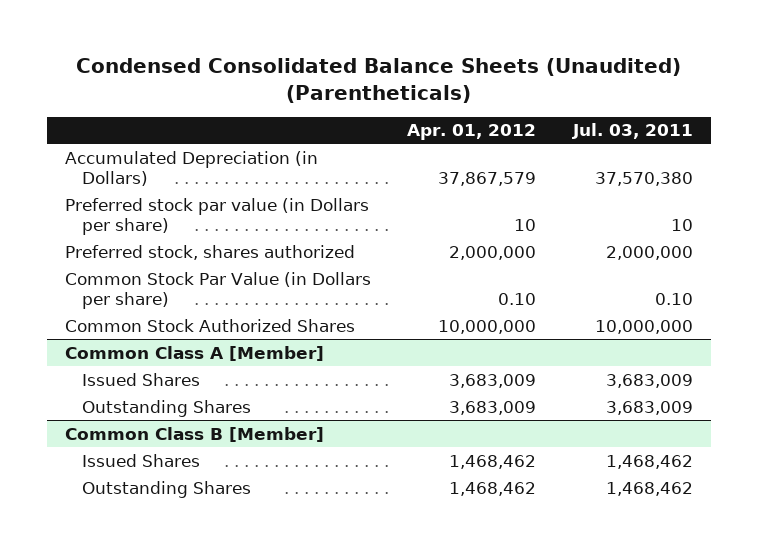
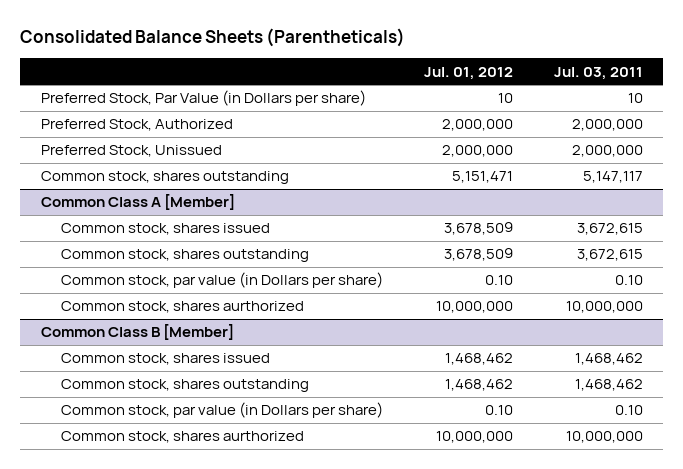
- Condensed Consolidated Balance Sheets (Unaudited) (Parentheticals)
+ Consolidated Balance Sheets (Parentheticals)
- | Apr. 01, 2012 | Jul. 03, 2011
+ | Jul. 01, 2012 | Jul. 03, 2011
- Accumulated Depreciation (in Dollars) | 37,867,579 | 37,570,380
- Preferred stock par value (in Dollars per share) | 10 | 10
- Preferred stock, shares authorized | 2,000,000 | 2,000,000
- Common Stock Par Value (in Dollars per share) | 0.10 | 0.10
- Common Stock Authorized Shares | 10,000,000 | 10,000,000
+ Preferred Stock, Par Value (in Dollars per share) | 10 | 10
+ Preferred Stock, Authorized | 2,000,000 | 2,000,000
+ Preferred Stock, Unissued | 2,000,000 | 2,000,000
+ Common stock, shares outstanding | 5,151,471 | 5,147,117
@ Common Class A [Member]
- Issued Shares | 3,683,009 | 3,683,009
- Outstanding Shares | 3,683,009 | 3,683,009
+ Common stock, shares issued | 3,678,509 | 3,672,615
+ Common stock, shares outstanding | 3,678,509 | 3,672,615
+ Common stock, par value (in Dollars per share) | 0.10 | 0.10
+ Common stock, shares aurthorized | 10,000,000 | 10,000,000
@ Common Class B [Member]
- Issued Shares | 1,468,462 | 1,468,462
- Outstanding Shares | 1,468,462 | 1,468,462
+ Common stock, shares issued | 1,468,462 | 1,468,462
+ Common stock, shares outstanding | 1,468,462 | 1,468,462
+ Common stock, par value (in Dollars per share) | 0.10 | 0.10
+ Common stock, shares aurthorized | 10,000,000 | 10,000,000

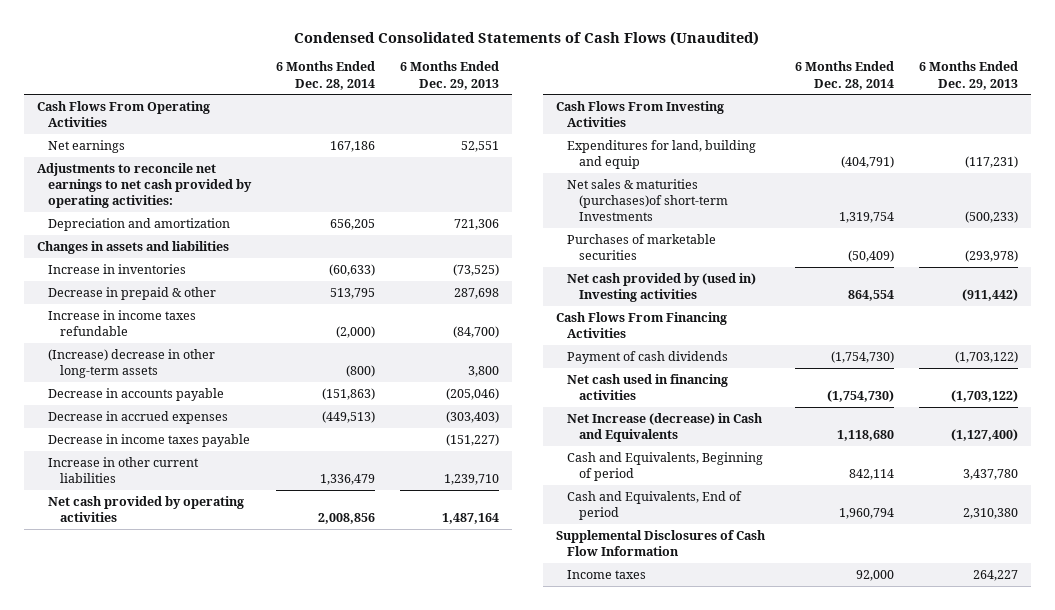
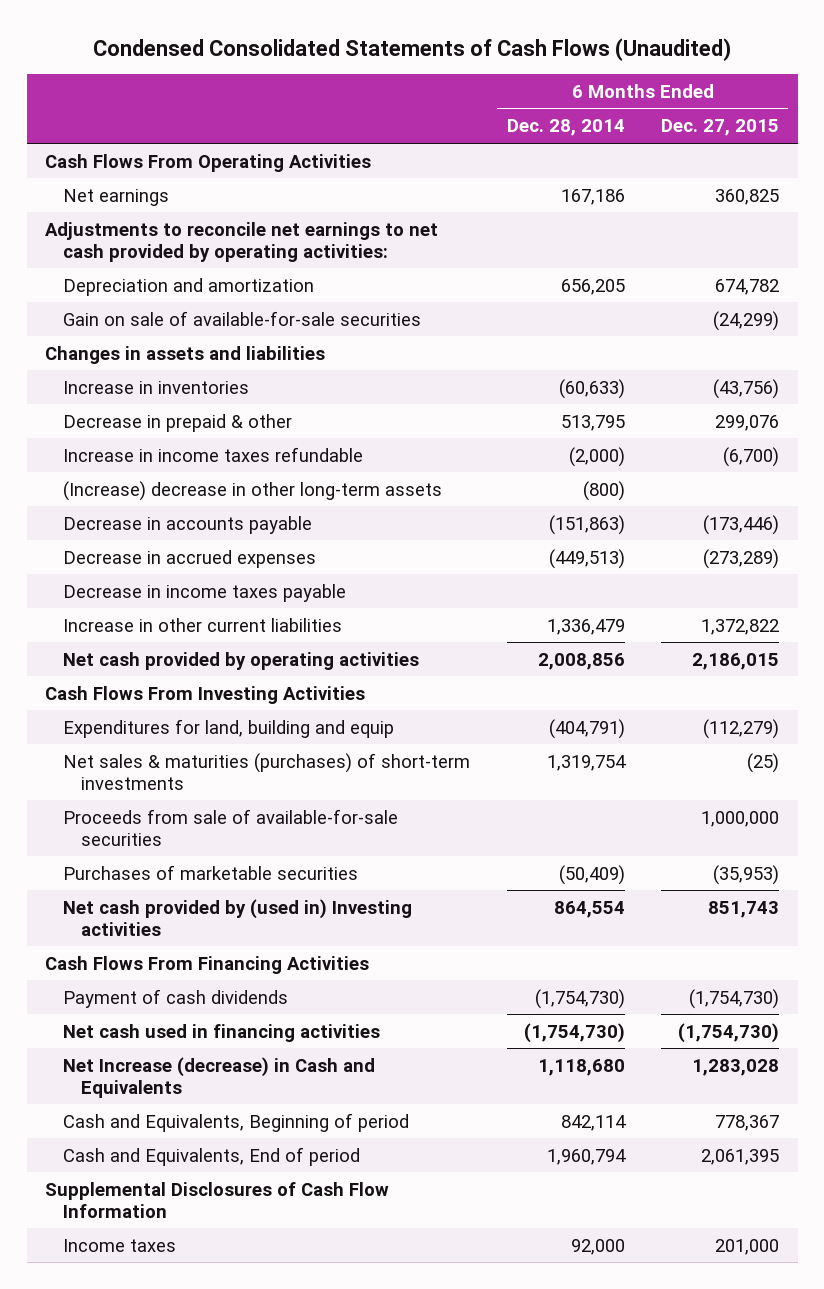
- | 6 Months Ended Dec. 28, 2014 | 6 Months Ended Dec. 29, 2013
+ | 6 Months Ended Dec. 28, 2014 | 6 Months Ended Dec. 27, 2015
+ Gain on sale of available-for-sale securities | | (24,299)
- Net sales & maturities (purchases)of short-term Investments | 1,319,754 | (500,233)
+ Net sales & maturities (purchases) of short-term investments | 1,319,754 | (25)
+ Proceeds from sale of available-for-sale securities | | 1,000,000

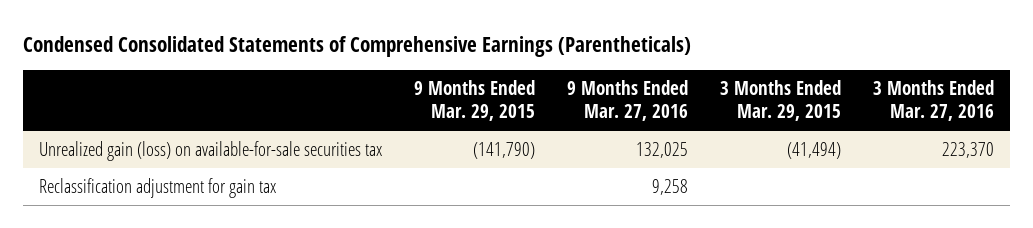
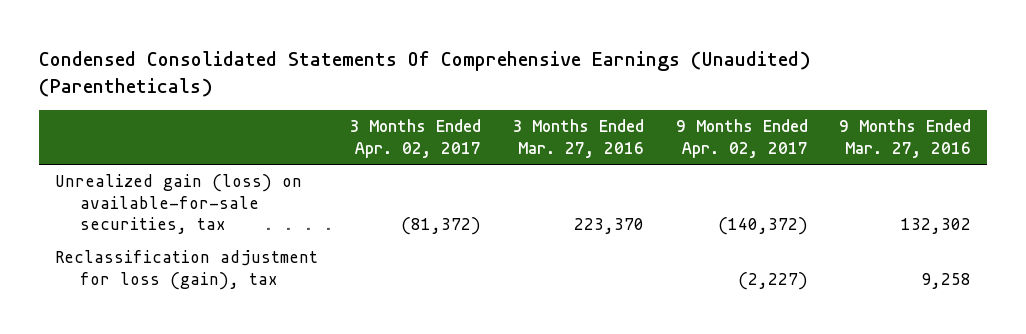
- Condensed Consolidated Statements of Comprehensive Earnings (Parentheticals)
+ Condensed Consolidated Statements Of Comprehensive Earnings (Unaudited) (Parentheticals)
- | 9 Months Ended Mar. 29, 2015 | 9 Months Ended Mar. 27, 2016 | 3 Months Ended Mar. 29, 2015 | 3 Months Ended Mar. 27, 2016
+ | 3 Months Ended Apr. 02, 2017 | 3 Months Ended Mar. 27, 2016 | 9 Months Ended Apr. 02, 2017 | 9 Months Ended Mar. 27, 2016
- Unrealized gain (loss) on available-for-sale securities tax | (141,790) | 132,025 | (41,494) | 223,370
- Reclassification adjustment for gain tax | | 9,258 | |
+ Unrealized gain (loss) on available-for-sale securities, tax | (81,372) | 223,370 | (140,372) | 132,302
+ Reclassification adjustment for loss (gain), tax | | | (2,227) | 9,258

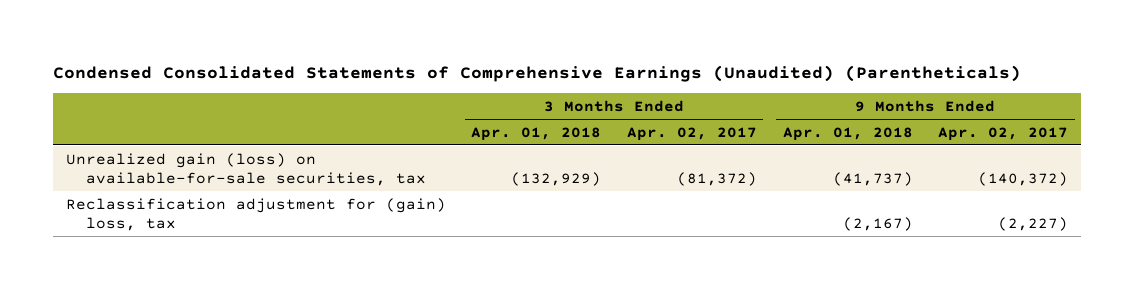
- Condensed Consolidated Statements Of Comprehensive Earnings (Unaudited) (Parentheticals)
+ Condensed Consolidated Statements of Comprehensive Earnings (Unaudited) (Parentheticals)
- | 3 Months Ended Apr. 02, 2017 | 3 Months Ended Mar. 27, 2016 | 9 Months Ended Apr. 02, 2017 | 9 Months Ended Mar. 27, 2016
+ | 3 Months Ended Apr. 01, 2018 | 3 Months Ended Apr. 02, 2017 | 9 Months Ended Apr. 01, 2018 | 9 Months Ended Apr. 02, 2017
- Reclassification adjustment for loss (gain), tax | | | (2,227) | 9,258
+ Reclassification adjustment for (gain) loss, tax | | | (2,167) | (2,227)

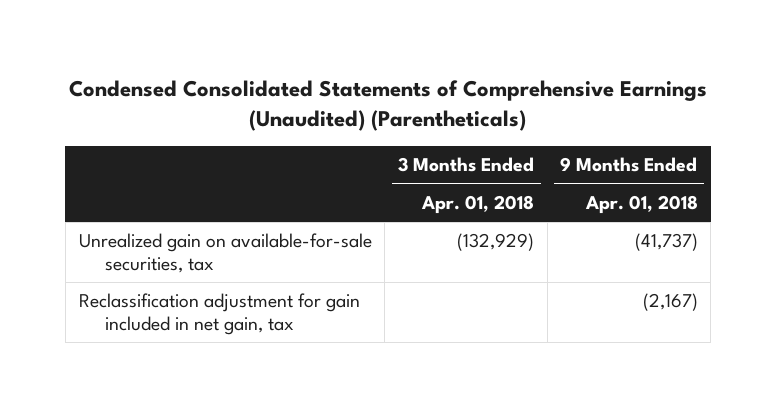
- | 3 Months Ended Apr. 01, 2018 | 3 Months Ended Apr. 02, 2017 | 9 Months Ended Apr. 01, 2018 | 9 Months Ended Apr. 02, 2017
+ | 3 Months Ended Apr. 01, 2018 | 9 Months Ended Apr. 01, 2018
- Unrealized gain (loss) on available-for-sale securities, tax | (132,929) | (81,372) | (41,737) | (140,372)
- Reclassification adjustment for (gain) loss, tax | | | (2,167) | (2,227)
+ Unrealized gain on available-for-sale securities, tax | (132,929) | (41,737)
+ Reclassification adjustment for gain included in net gain, tax | | (2,167)

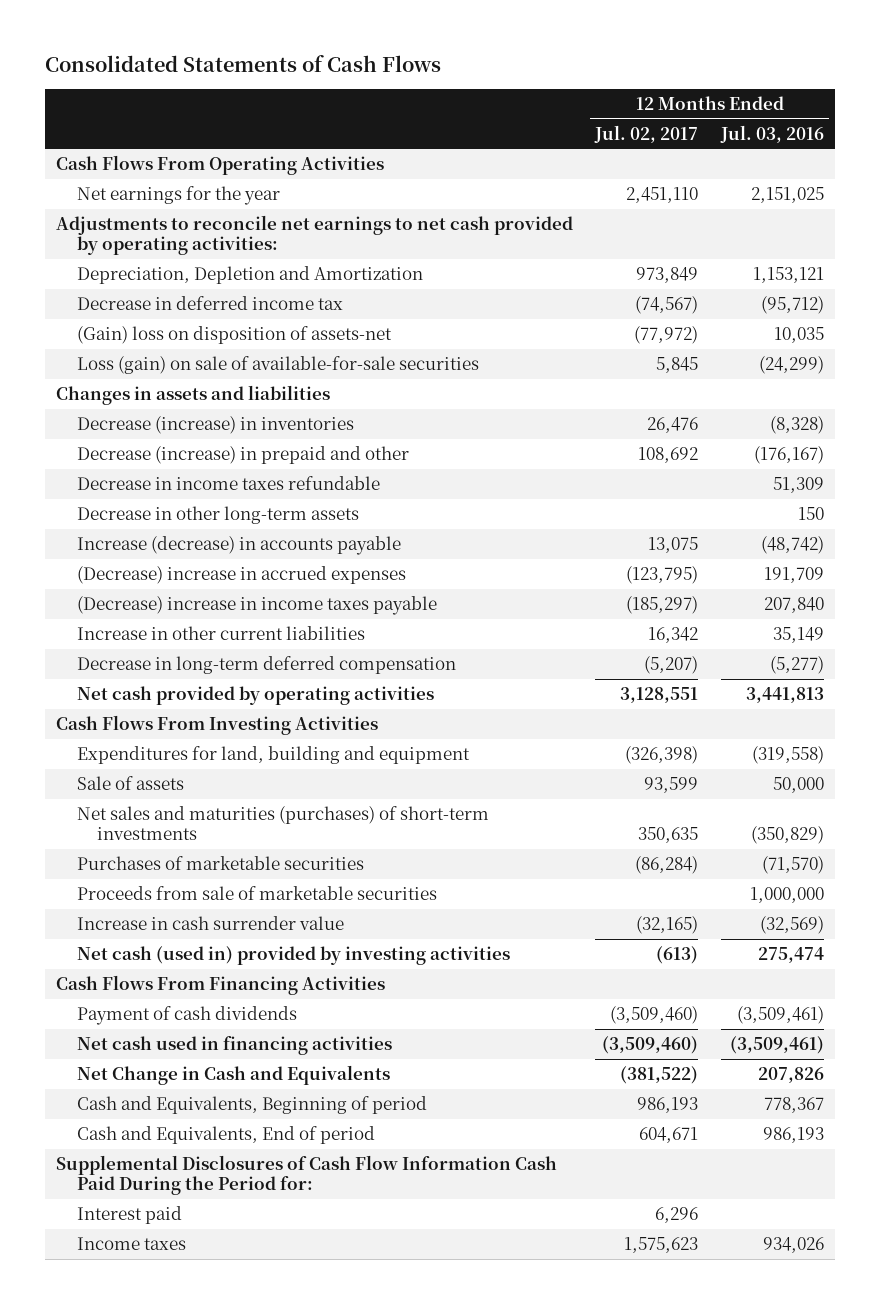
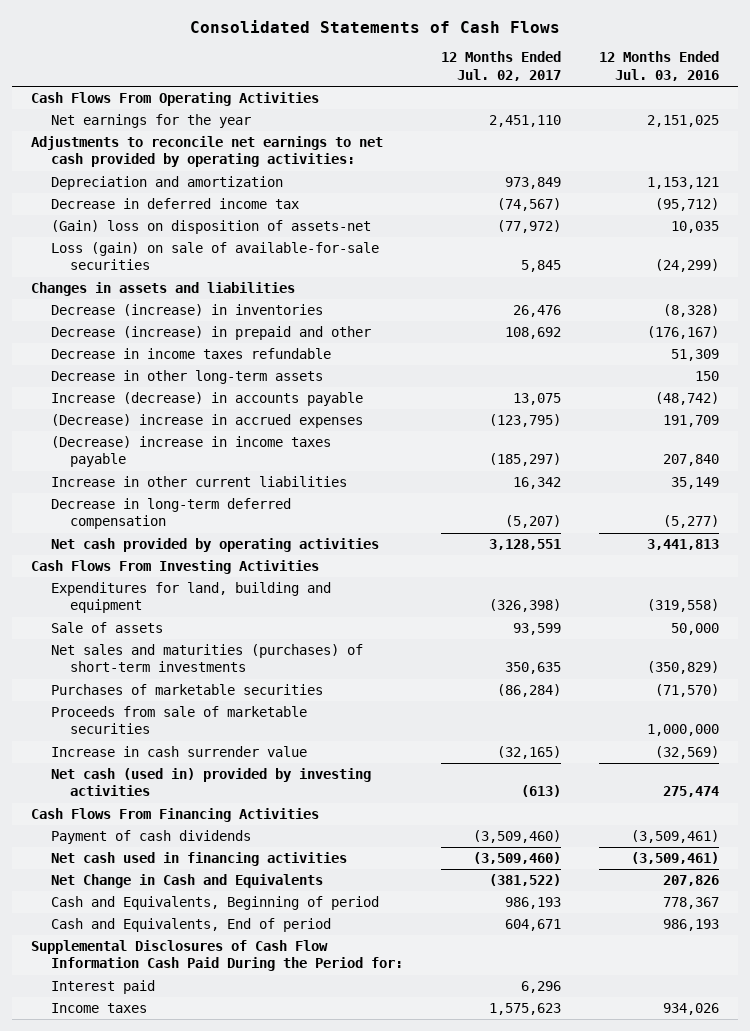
- Depreciation, Depletion and Amortization | 973,849 | 1,153,121
+ Depreciation and amortization | 973,849 | 1,153,121

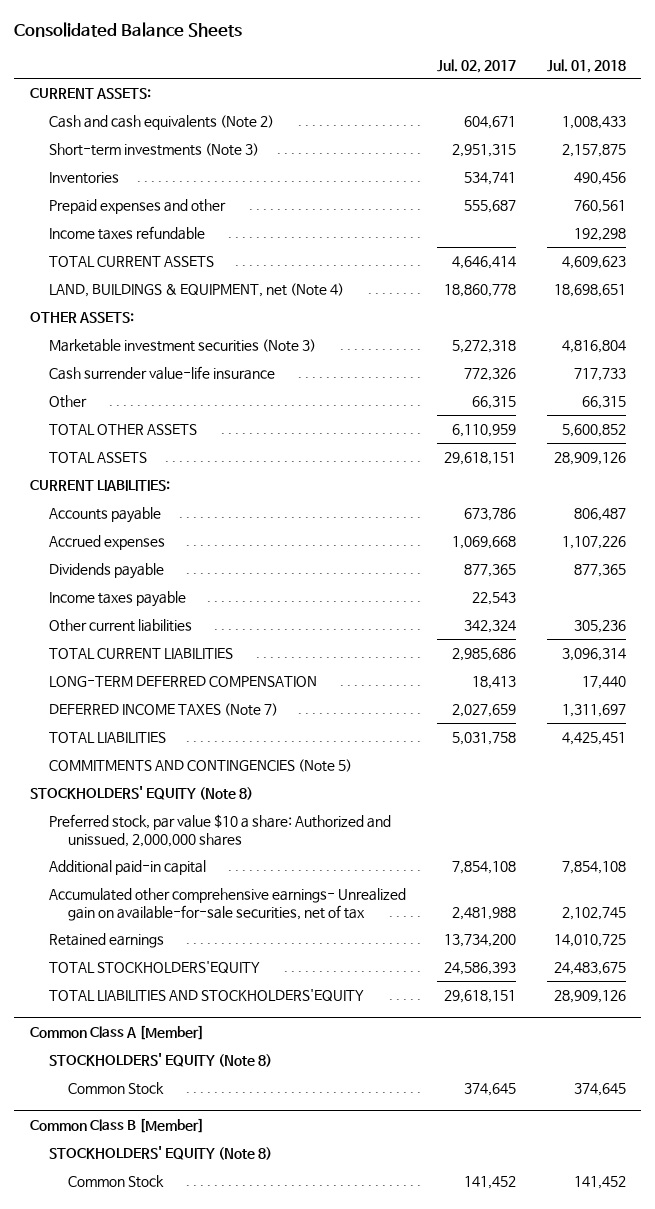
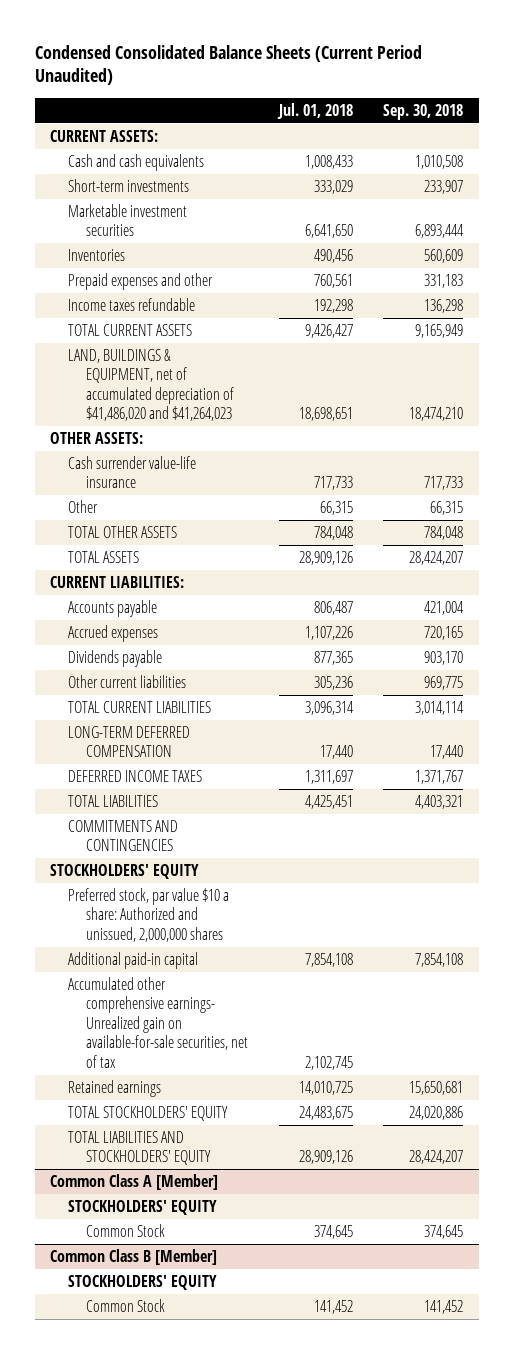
- Consolidated Balance Sheets
+ Condensed Consolidated Balance Sheets (Current Period Unaudited)
- | Jul. 02, 2017 | Jul. 01, 2018
+ | Jul. 01, 2018 | Sep. 30, 2018
- Cash and cash equivalents (Note 2) | 604,671 | 1,008,433
- Short-term investments (Note 3) | 2,951,315 | 2,157,875
+ Cash and cash equivalents | 1,008,433 | 1,010,508
+ Short-term investments | 333,029 | 233,907
+ Marketable investment securities | 6,641,650 | 6,893,444
- TOTAL CURRENT ASSETS | 4,646,414 | 4,609,623
- LAND, BUILDINGS & EQUIPMENT, net (Note 4) | 18,860,778 | 18,698,651
+ TOTAL CURRENT ASSETS | 9,426,427 | 9,165,949
+ LAND, BUILDINGS & EQUIPMENT, net of accumulated depreciation of $41,486,020 and $41,264,023 | 18,698,651 | 18,474,210
- Marketable investment securities (Note 3) | 5,272,318 | 4,816,804
- TOTAL OTHER ASSETS | 6,110,959 | 5,600,852
+ TOTAL OTHER ASSETS | 784,048 | 784,048
- Income taxes payable | 22,543 |
- DEFERRED INCOME TAXES (Note 7) | 2,027,659 | 1,311,697
+ DEFERRED INCOME TAXES | 1,311,697 | 1,371,767
- COMMITMENTS AND CONTINGENCIES (Note 5)
- STOCKHOLDERS' EQUITY (Note 8)
+ COMMITMENTS AND CONTINGENCIES
+ STOCKHOLDERS' EQUITY
- TOTAL STOCKHOLDERS'EQUITY | 24,586,393 | 24,483,675
- TOTAL LIABILITIES AND STOCKHOLDERS'EQUITY | 29,618,151 | 28,909,126
+ TOTAL STOCKHOLDERS' EQUITY | 24,483,675 | 24,020,886
+ TOTAL LIABILITIES AND STOCKHOLDERS' EQUITY | 28,909,126 | 28,424,207
@ Common Class A [Member]
- STOCKHOLDERS' EQUITY (Note 8)
+ STOCKHOLDERS' EQUITY
@ Common Class B [Member]
- STOCKHOLDERS' EQUITY (Note 8)
+ STOCKHOLDERS' EQUITY

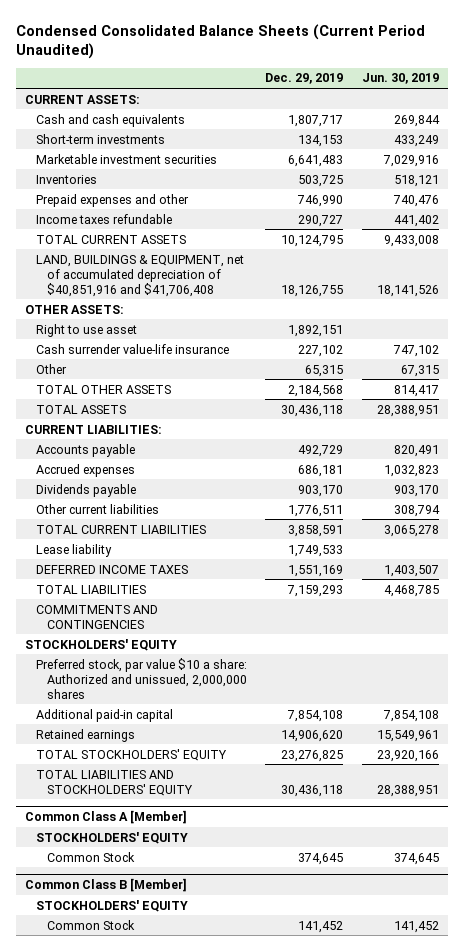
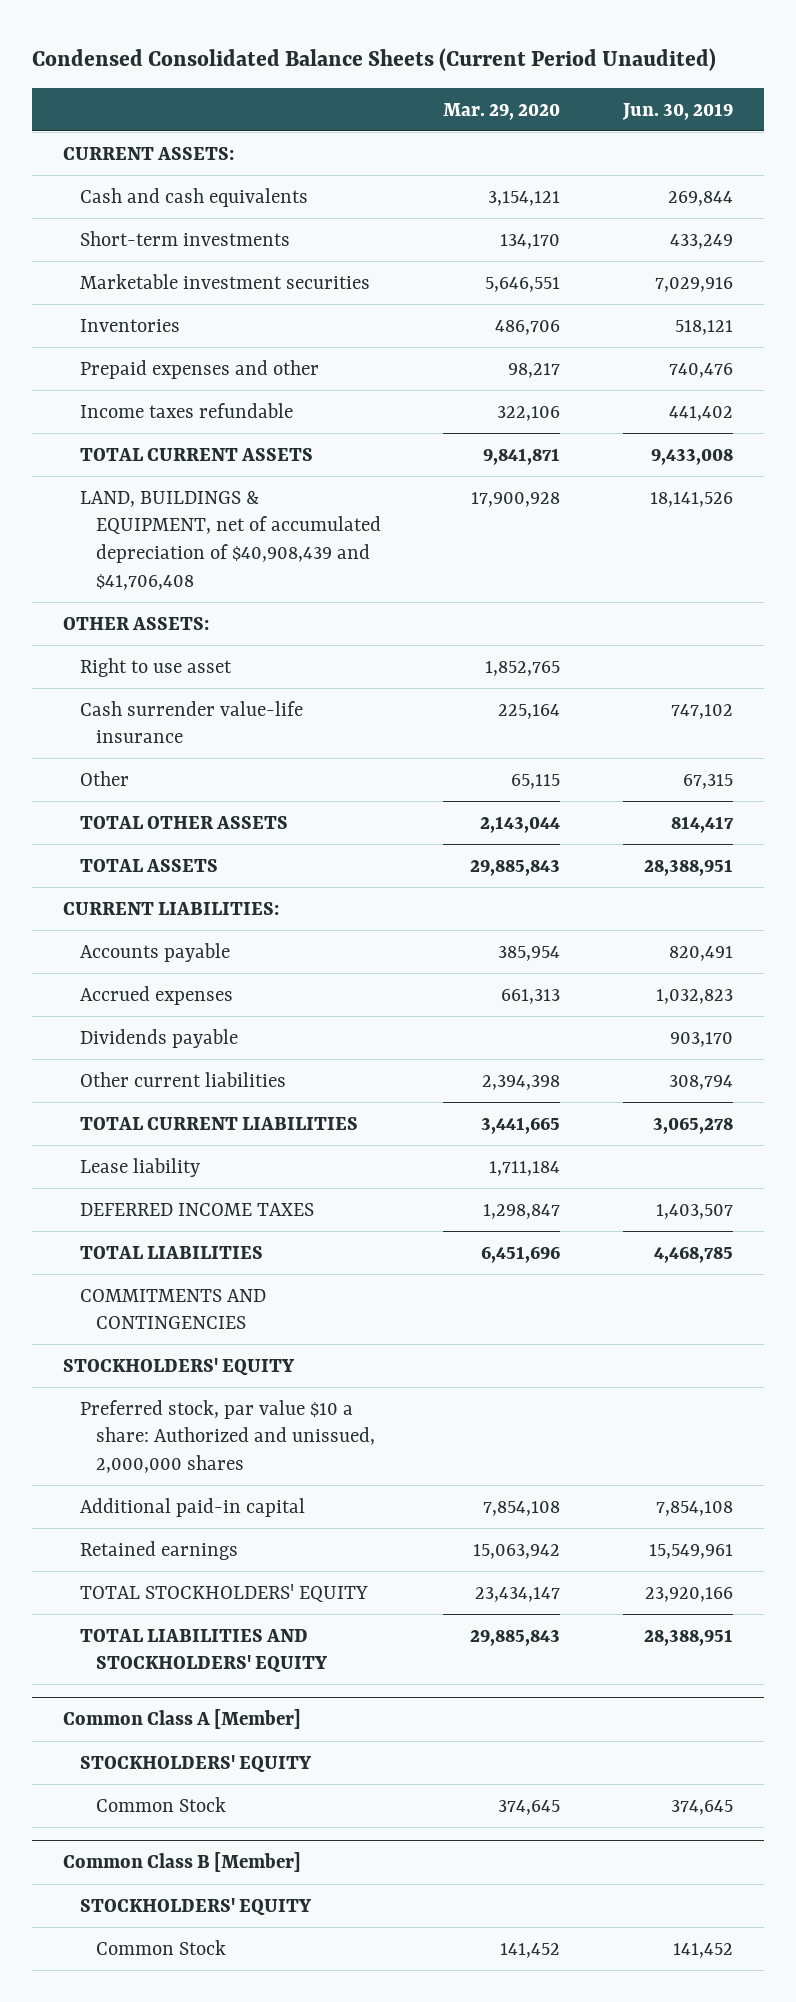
- | Dec. 29, 2019 | Jun. 30, 2019
+ | Mar. 29, 2020 | Jun. 30, 2019
- LAND, BUILDINGS & EQUIPMENT, net of accumulated depreciation of $40,851,916 and $41,706,408 | 18,126,755 | 18,141,526
+ LAND, BUILDINGS & EQUIPMENT, net of accumulated depreciation of $40,908,439 and $41,706,408 | 17,900,928 | 18,141,526

